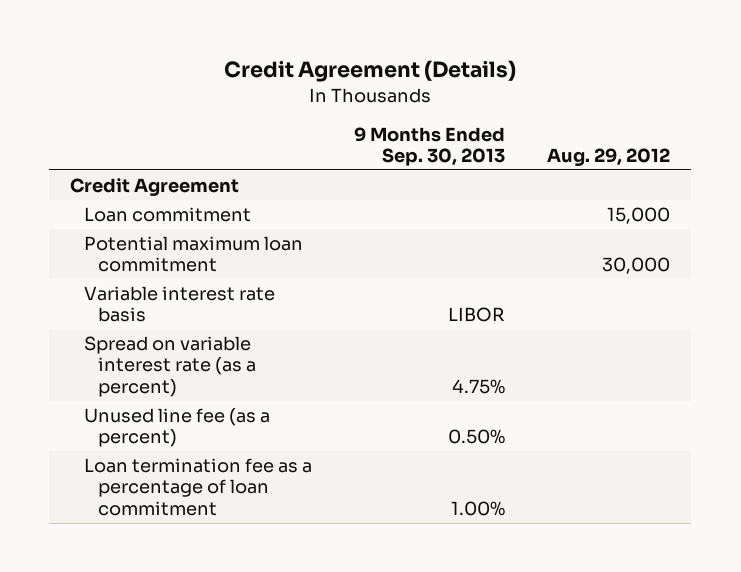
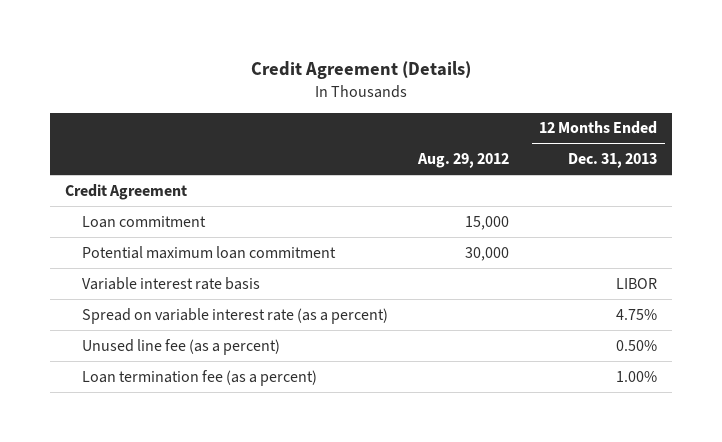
- | 9 Months Ended Sep. 30, 2013 | Aug. 29, 2012
+ | Aug. 29, 2012 | 12 Months Ended Dec. 31, 2013
- Loan termination fee as a percentage of loan commitment | 1.00% |
+ Loan termination fee (as a percent) | | 1.00%

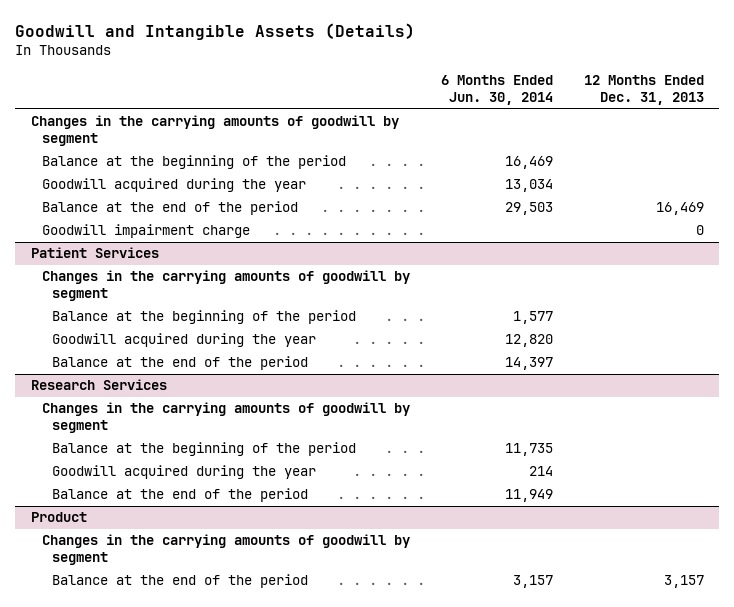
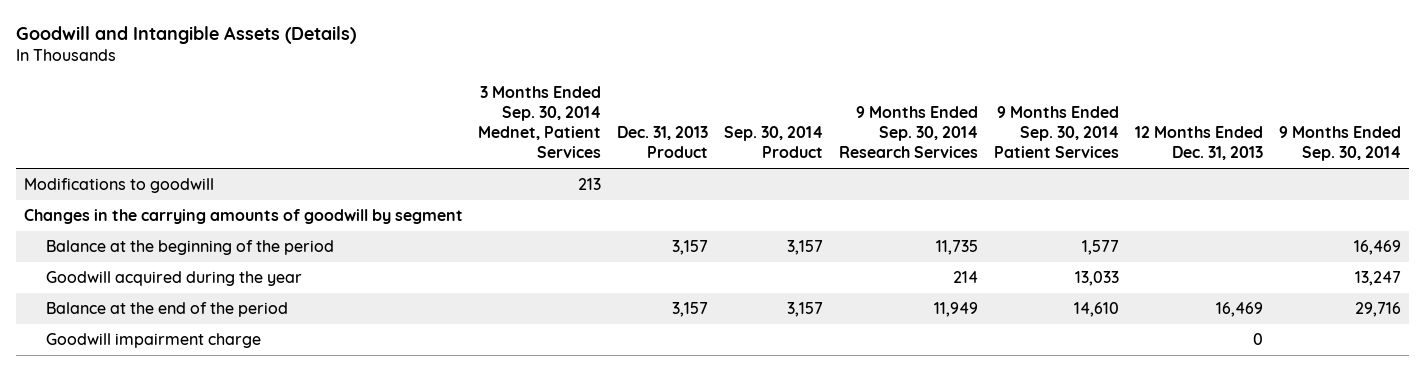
- | 6 Months Ended Jun. 30, 2014 | 12 Months Ended Dec. 31, 2013
+ | 3 Months Ended Sep. 30, 2014 Mednet, Patient Services | Dec. 31, 2013 Product | Sep. 30, 2014 Product | 9 Months Ended Sep. 30, 2014 Research Services | 9 Months Ended Sep. 30, 2014 Patient Services | 12 Months Ended Dec. 31, 2013 | 9 Months Ended Sep. 30, 2014
+ Modifications to goodwill | 213 | | | | | |
- Patient Services
- Changes in the carrying amounts of goodwill by segment
- Balance at the beginning of the period | 1,577 |
- Goodwill acquired during the year | 12,820 |
- Balance at the end of the period | 14,397 |
- Research Services
- Changes in the carrying amounts of goodwill by segment
- Balance at the beginning of the period | 11,735 |
- Goodwill acquired during the year | 214 |
- Balance at the end of the period | 11,949 |
- Product
- Changes in the carrying amounts of goodwill by segment
- Balance at the end of the period | 3,157 | 3,157

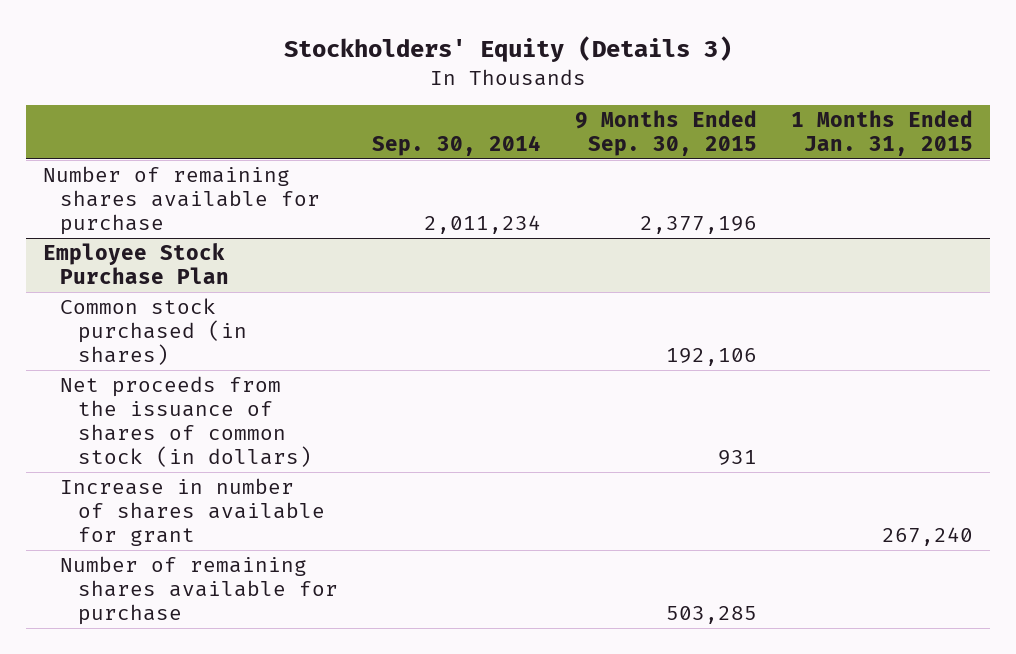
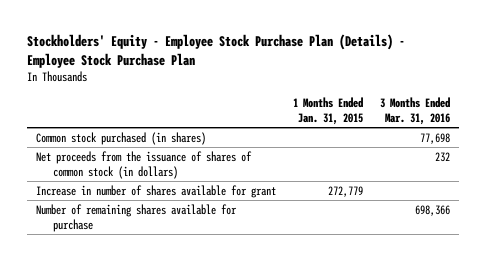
- Stockholders' Equity (Details 3)
+ Stockholders' Equity - Employee Stock Purchase Plan (Details) - Employee Stock Purchase Plan
- | Sep. 30, 2014 | 9 Months Ended Sep. 30, 2015 | 1 Months Ended Jan. 31, 2015
+ | 1 Months Ended Jan. 31, 2015 | 3 Months Ended Mar. 31, 2016
+ Common stock purchased (in shares) | | 77,698
+ Net proceeds from the issuance of shares of common stock (in dollars) | | 232
+ Increase in number of shares available for grant | 272,779 |
- Employee Stock Purchase Plan
- Common stock purchased (in shares) | | 192,106 |
- Net proceeds from the issuance of shares of common stock (in dollars) | | 931 |
- Increase in number of shares available for grant | | | 267,240
- Number of remaining shares available for purchase | | 503,285 |

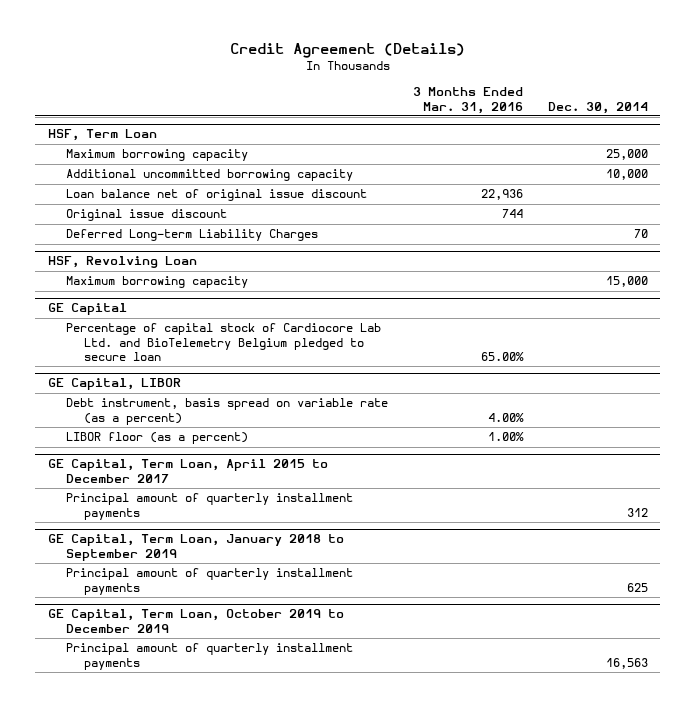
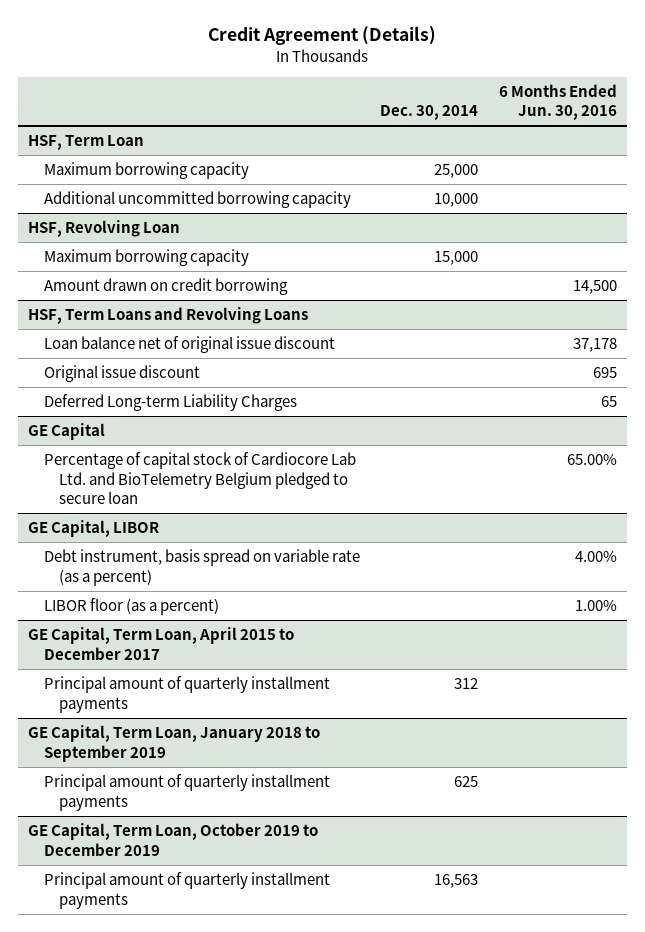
- | 3 Months Ended Mar. 31, 2016 | Dec. 30, 2014
+ | Dec. 30, 2014 | 6 Months Ended Jun. 30, 2016
@ HSF, Term Loan
- Loan balance net of original issue discount | 22,936 |
- Original issue discount | 744 |
- Deferred Long-term Liability Charges | | 70
@ HSF, Revolving Loan
+ Amount drawn on credit borrowing | | 14,500
+ HSF, Term Loans and Revolving Loans
+ Loan balance net of original issue discount | | 37,178
+ Original issue discount | | 695
+ Deferred Long-term Liability Charges | | 65

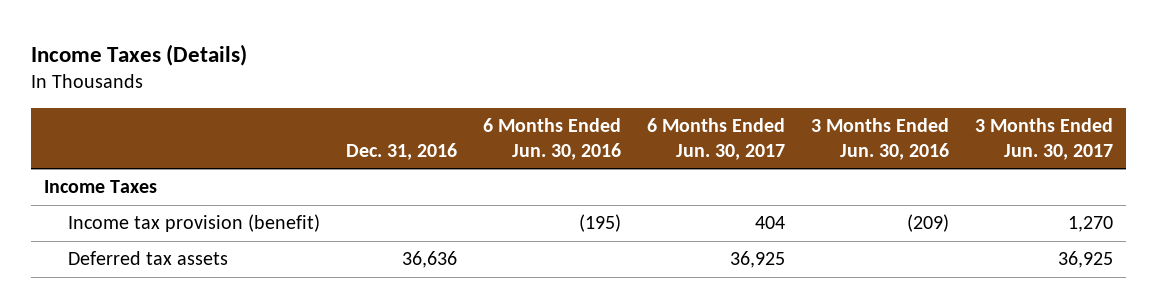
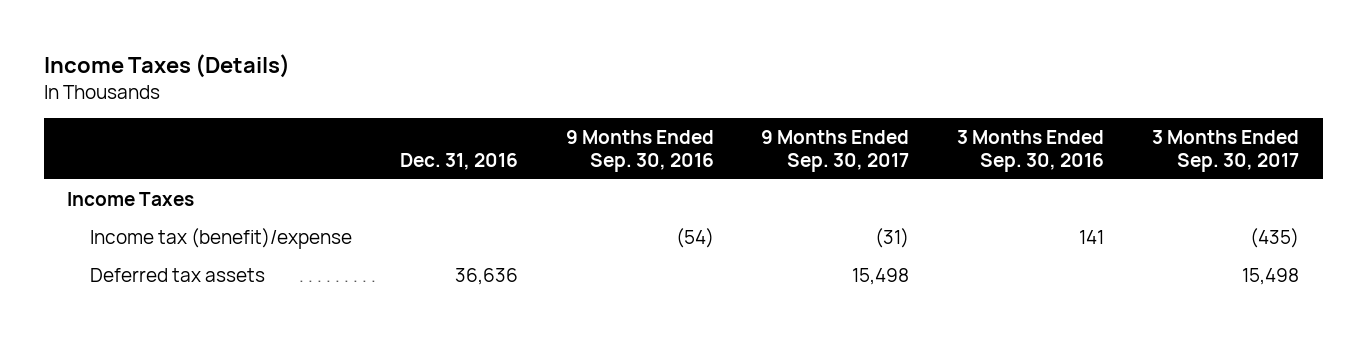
- | Dec. 31, 2016 | 6 Months Ended Jun. 30, 2016 | 6 Months Ended Jun. 30, 2017 | 3 Months Ended Jun. 30, 2016 | 3 Months Ended Jun. 30, 2017
+ | Dec. 31, 2016 | 9 Months Ended Sep. 30, 2016 | 9 Months Ended Sep. 30, 2017 | 3 Months Ended Sep. 30, 2016 | 3 Months Ended Sep. 30, 2017
- Income tax provision (benefit) | | (195) | 404 | (209) | 1,270
+ Income tax (benefit)/expense | | (54) | (31) | 141 | (435)

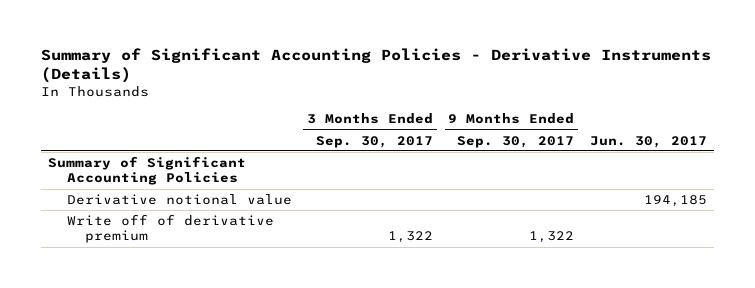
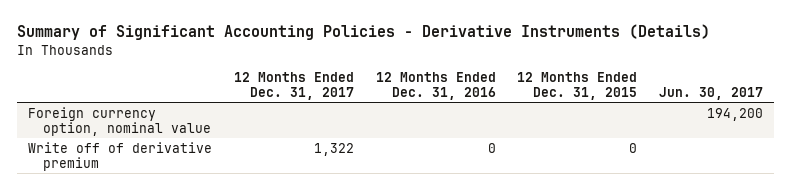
- | 3 Months Ended Sep. 30, 2017 | 9 Months Ended Sep. 30, 2017 | Jun. 30, 2017
+ | 12 Months Ended Dec. 31, 2017 | 12 Months Ended Dec. 31, 2016 | 12 Months Ended Dec. 31, 2015 | Jun. 30, 2017
- Summary of Significant Accounting Policies
- Derivative notional value | | | 194,185
+ Foreign currency option, nominal value | | | | 194,200

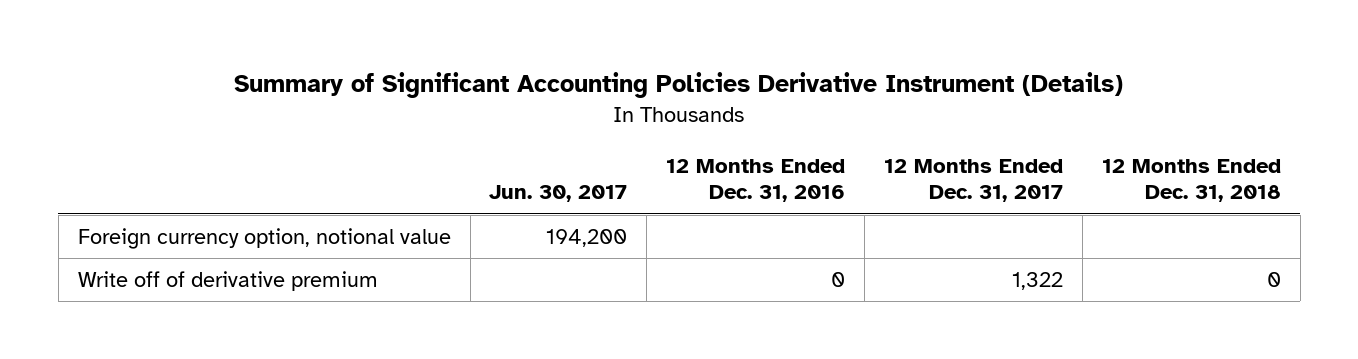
- Summary of Significant Accounting Policies - Derivative Instruments (Details)
+ Summary of Significant Accounting Policies Derivative Instrument (Details)
- | 12 Months Ended Dec. 31, 2017 | 12 Months Ended Dec. 31, 2016 | 12 Months Ended Dec. 31, 2015 | Jun. 30, 2017
+ | Jun. 30, 2017 | 12 Months Ended Dec. 31, 2016 | 12 Months Ended Dec. 31, 2017 | 12 Months Ended Dec. 31, 2018
- Foreign currency option, nominal value | | | | 194,200
+ Foreign currency option, notional value | 194,200 | | |

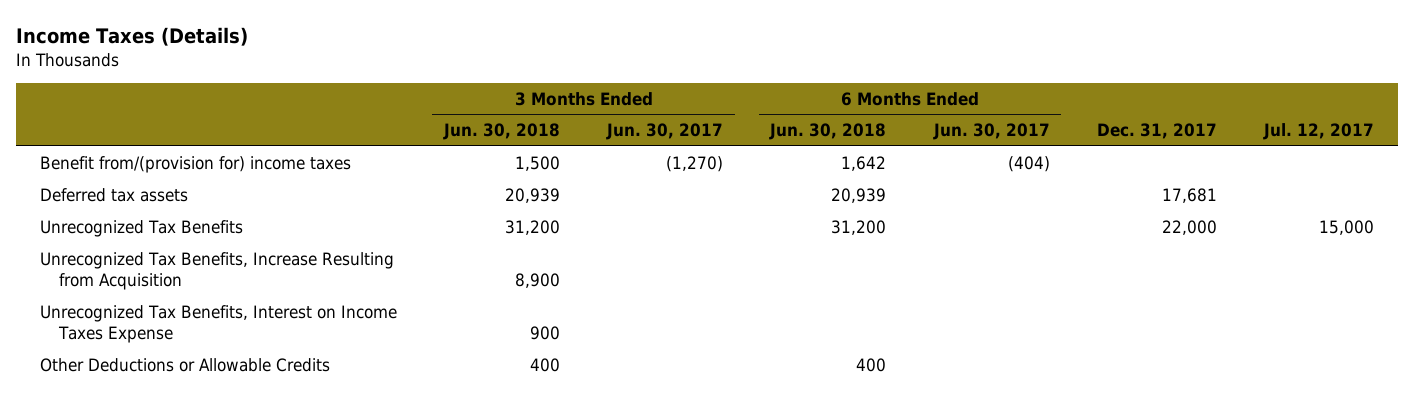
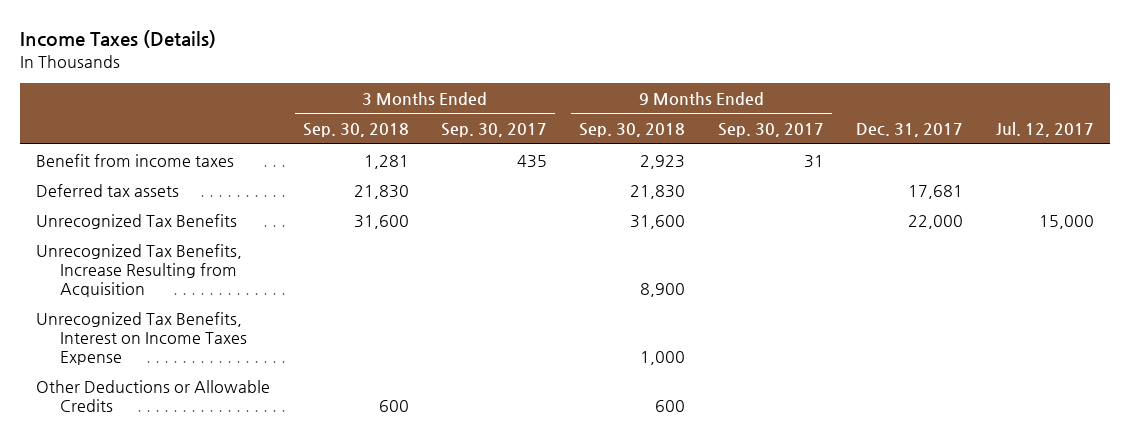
- | 3 Months Ended Jun. 30, 2018 | 3 Months Ended Jun. 30, 2017 | 6 Months Ended Jun. 30, 2018 | 6 Months Ended Jun. 30, 2017 | Dec. 31, 2017 | Jul. 12, 2017
+ | 3 Months Ended Sep. 30, 2018 | 3 Months Ended Sep. 30, 2017 | 9 Months Ended Sep. 30, 2018 | 9 Months Ended Sep. 30, 2017 | Dec. 31, 2017 | Jul. 12, 2017
- Benefit from/(provision for) income taxes | 1,500 | (1,270) | 1,642 | (404) | |
+ Benefit from income taxes | 1,281 | 435 | 2,923 | 31 | |

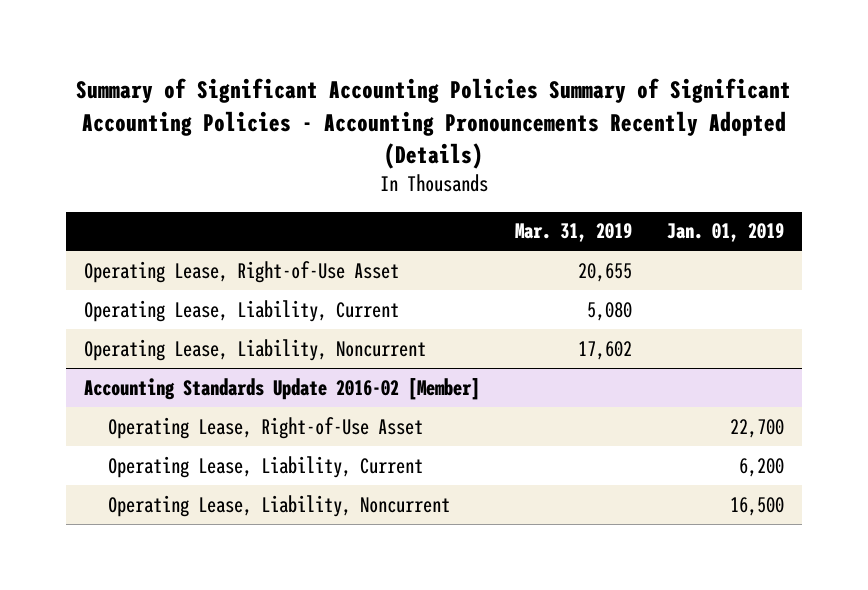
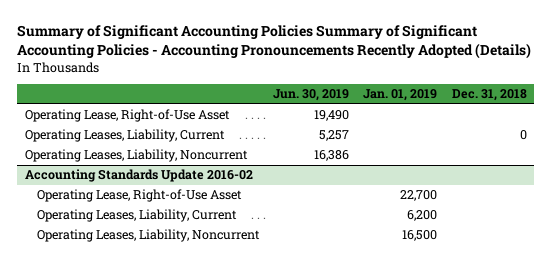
- | Mar. 31, 2019 | Jan. 01, 2019
+ | Jun. 30, 2019 | Jan. 01, 2019 | Dec. 31, 2018
- Operating Lease, Liability, Current | 5,080 |
- Operating Lease, Liability, Noncurrent | 17,602 |
- Accounting Standards Update 2016-02 [Member]
+ Operating Leases, Liability, Current | 5,257 | | 0
+ Operating Leases, Liability, Noncurrent | 16,386 | |
+ Accounting Standards Update 2016-02
- Operating Lease, Liability, Current | | 6,200
- Operating Lease, Liability, Noncurrent | | 16,500
+ Operating Leases, Liability, Current | | 6,200 |
+ Operating Leases, Liability, Noncurrent | | 16,500 |

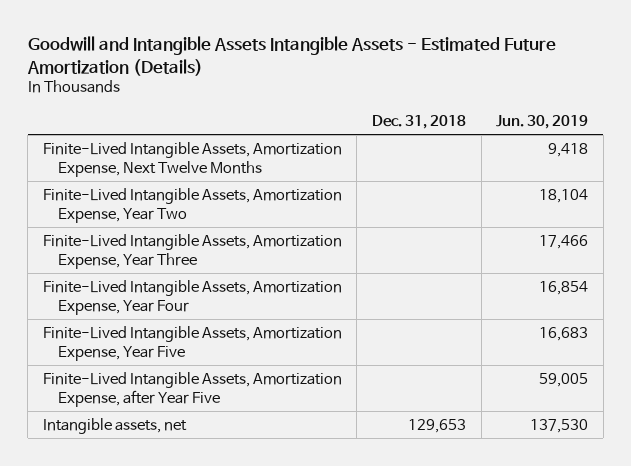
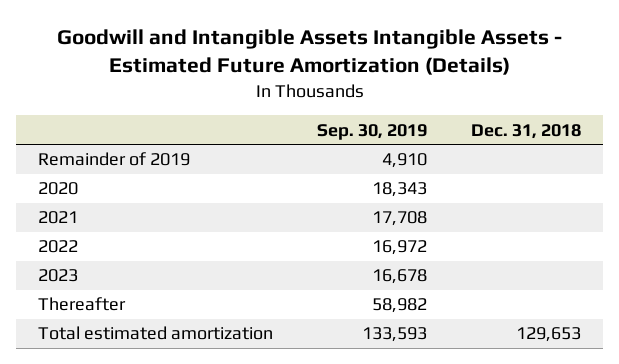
- | Dec. 31, 2018 | Jun. 30, 2019
+ | Sep. 30, 2019 | Dec. 31, 2018
- Finite-Lived Intangible Assets, Amortization Expense, Next Twelve Months | | 9,418
- Finite-Lived Intangible Assets, Amortization Expense, Year Two | | 18,104
- Finite-Lived Intangible Assets, Amortization Expense, Year Three | | 17,466
- Finite-Lived Intangible Assets, Amortization Expense, Year Four | | 16,854
- Finite-Lived Intangible Assets, Amortization Expense, Year Five | | 16,683
- Finite-Lived Intangible Assets, Amortization Expense, after Year Five | | 59,005
- Intangible assets, net | 129,653 | 137,530
+ Remainder of 2019 | 4,910 |
+ 2020 | 18,343 |
+ 2021 | 17,708 |
+ 2022 | 16,972 |
+ 2023 | 16,678 |
+ Thereafter | 58,982 |
+ Total estimated amortization | 133,593 | 129,653

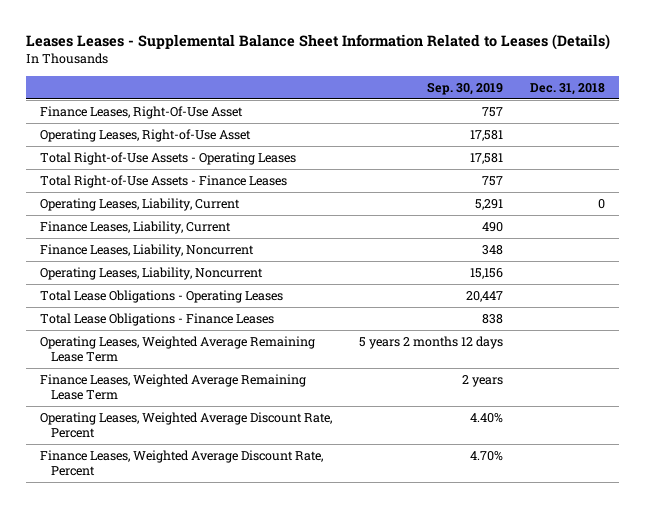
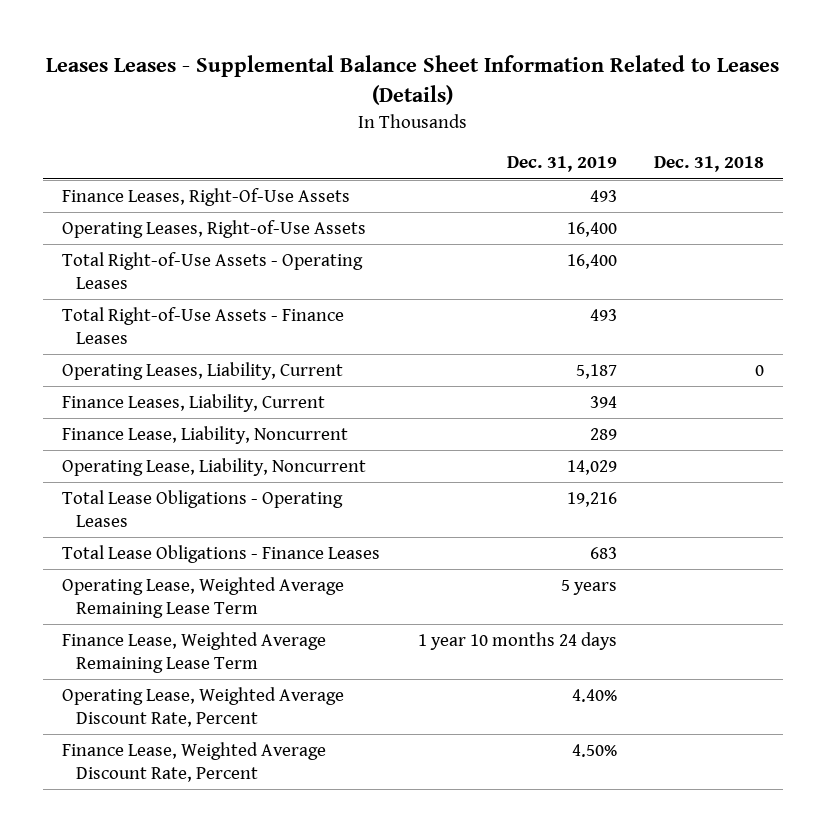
- | Sep. 30, 2019 | Dec. 31, 2018
+ | Dec. 31, 2019 | Dec. 31, 2018
- Finance Leases, Right-Of-Use Asset | 757 |
- Operating Leases, Right-of-Use Asset | 17,581 |
+ Finance Leases, Right-Of-Use Assets | 493 |
+ Operating Leases, Right-of-Use Assets | 16,400 |
- Finance Leases, Liability, Noncurrent | 348 |
- Operating Leases, Liability, Noncurrent | 15,156 |
+ Finance Lease, Liability, Noncurrent | 289 |
+ Operating Lease, Liability, Noncurrent | 14,029 |
- Operating Leases, Weighted Average Remaining Lease Term | 5 years 2 months 12 days |
- Finance Leases, Weighted Average Remaining Lease Term | 2 years |
- Operating Leases, Weighted Average Discount Rate, Percent | 4.40% |
- Finance Leases, Weighted Average Discount Rate, Percent | 4.70% |
+ Operating Lease, Weighted Average Remaining Lease Term | 5 years |
+ Finance Lease, Weighted Average Remaining Lease Term | 1 year 10 months 24 days |
+ Operating Lease, Weighted Average Discount Rate, Percent | 4.40% |
+ Finance Lease, Weighted Average Discount Rate, Percent | 4.50% |

